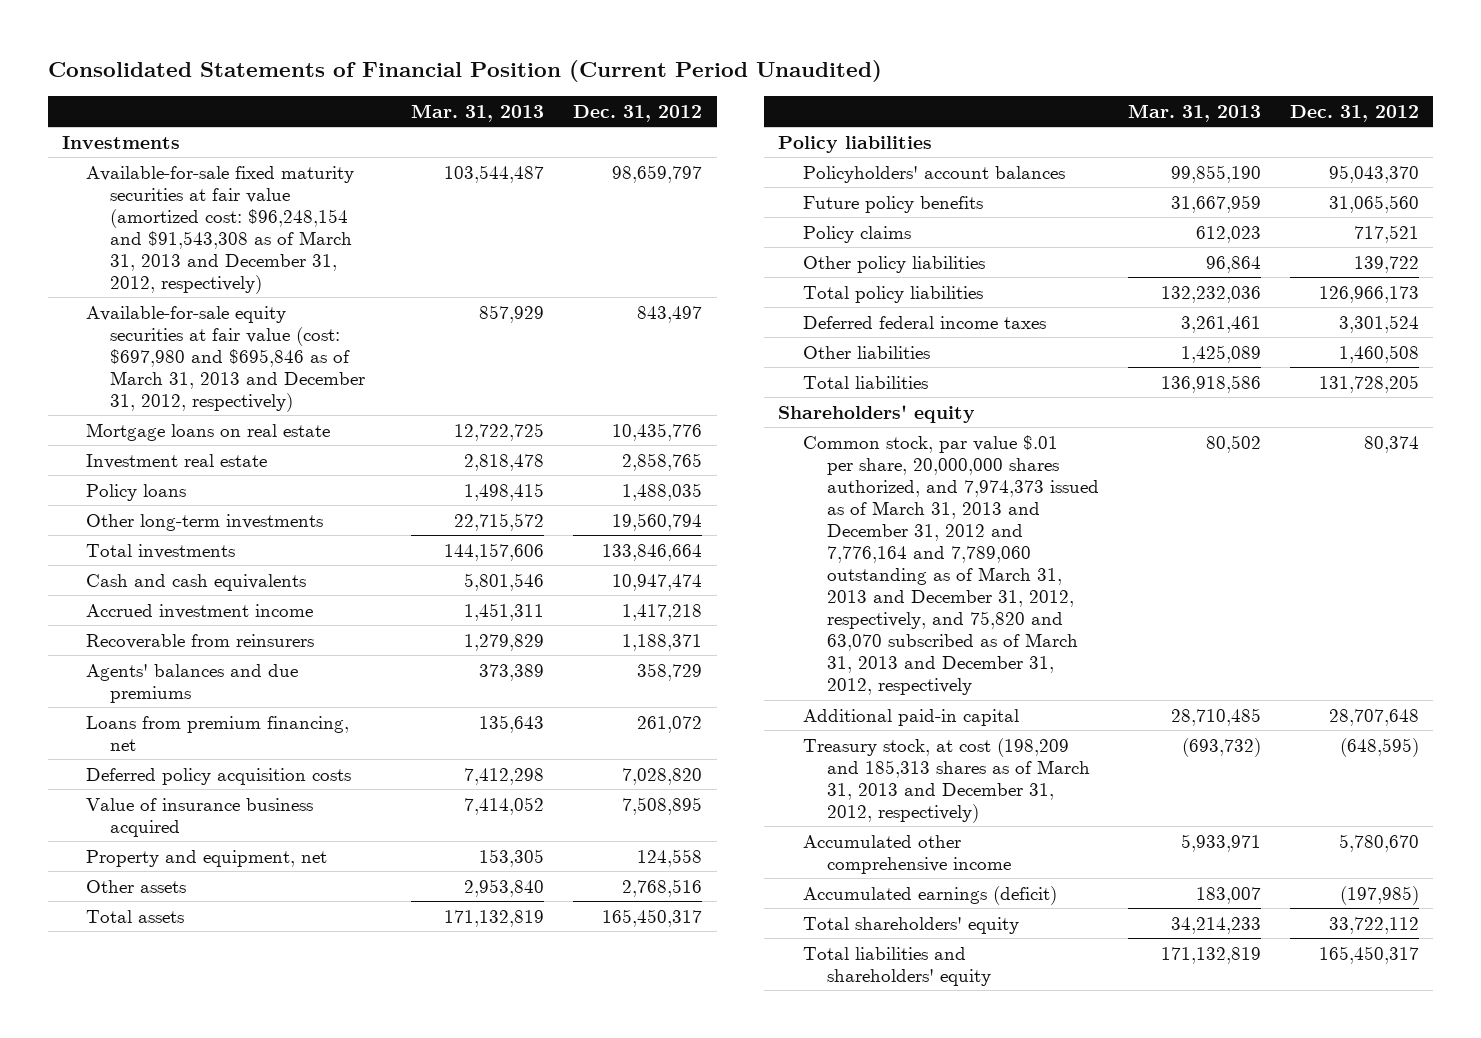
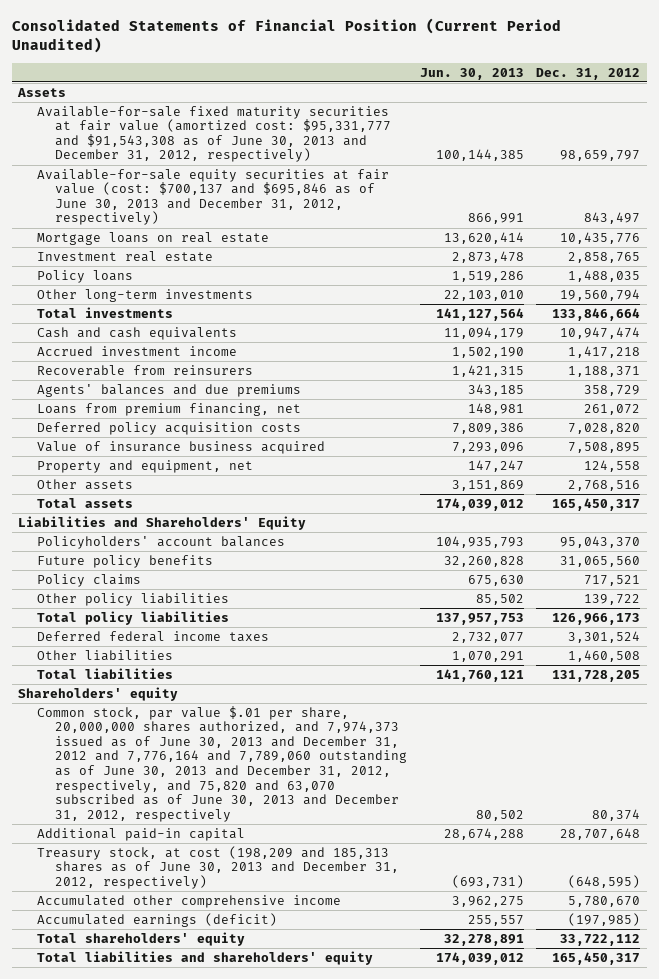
- | Mar. 31, 2013 | Dec. 31, 2012
+ | Jun. 30, 2013 | Dec. 31, 2012
- Investments
- Available-for-sale fixed maturity securities at fair value (amortized cost: $96,248,154 and $91,543,308 as of March 31, 2013 and December 31, 2012, respectively) | 103,544,487 | 98,659,797
- Available-for-sale equity securities at fair value (cost: $697,980 and $695,846 as of March 31, 2013 and December 31, 2012, respectively) | 857,929 | 843,497
+ Assets
+ Available-for-sale fixed maturity securities at fair value (amortized cost: $95,331,777 and $91,543,308 as of June 30, 2013 and December 31, 2012, respectively) | 100,144,385 | 98,659,797
+ Available-for-sale equity securities at fair value (cost: $700,137 and $695,846 as of June 30, 2013 and December 31, 2012, respectively) | 866,991 | 843,497
- Policy liabilities
+ Liabilities and Shareholders' Equity
- Common stock, par value $.01 per share, 20,000,000 shares authorized, and 7,974,373 issued as of March 31, 2013 and December 31, 2012 and 7,776,164 and 7,789,060 outstanding as of March 31, 2013 and December 31, 2012, respectively, and 75,820 and 63,070 subscribed as of March 31, 2013 and December 31, 2012, respectively | 80,502 | 80,374
+ Common stock, par value $.01 per share, 20,000,000 shares authorized, and 7,974,373 issued as of June 30, 2013 and December 31, 2012 and 7,776,164 and 7,789,060 outstanding as of June 30, 2013 and December 31, 2012, respectively, and 75,820 and 63,070 subscribed as of June 30, 2013 and December 31, 2012, respectively | 80,502 | 80,374
- Treasury stock, at cost (198,209 and 185,313 shares as of March 31, 2013 and December 31, 2012, respectively) | (693,732) | (648,595)
+ Treasury stock, at cost (198,209 and 185,313 shares as of June 30, 2013 and December 31, 2012, respectively) | (693,731) | (648,595)

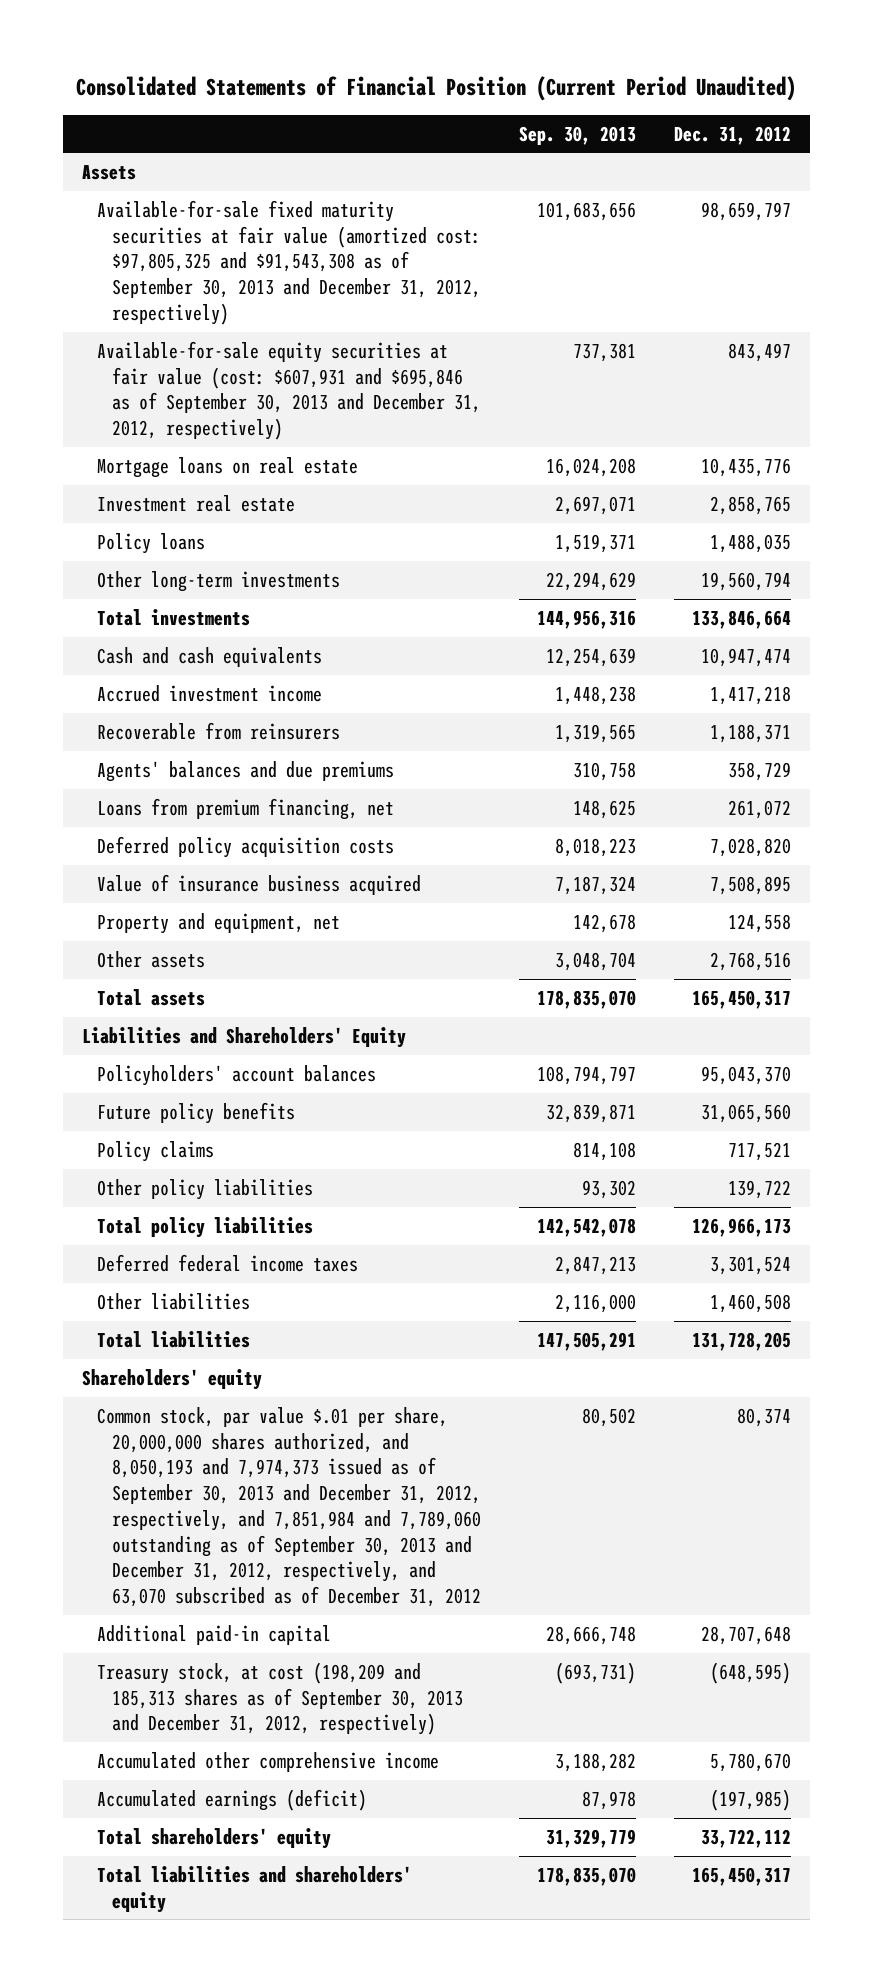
- | Jun. 30, 2013 | Dec. 31, 2012
+ | Sep. 30, 2013 | Dec. 31, 2012
- Available-for-sale fixed maturity securities at fair value (amortized cost: $95,331,777 and $91,543,308 as of June 30, 2013 and December 31, 2012, respectively) | 100,144,385 | 98,659,797
- Available-for-sale equity securities at fair value (cost: $700,137 and $695,846 as of June 30, 2013 and December 31, 2012, respectively) | 866,991 | 843,497
+ Available-for-sale fixed maturity securities at fair value (amortized cost: $97,805,325 and $91,543,308 as of September 30, 2013 and December 31, 2012, respectively) | 101,683,656 | 98,659,797
+ Available-for-sale equity securities at fair value (cost: $607,931 and $695,846 as of September 30, 2013 and December 31, 2012, respectively) | 737,381 | 843,497
- Common stock, par value $.01 per share, 20,000,000 shares authorized, and 7,974,373 issued as of June 30, 2013 and December 31, 2012 and 7,776,164 and 7,789,060 outstanding as of June 30, 2013 and December 31, 2012, respectively, and 75,820 and 63,070 subscribed as of June 30, 2013 and December 31, 2012, respectively | 80,502 | 80,374
+ Common stock, par value $.01 per share, 20,000,000 shares authorized, and 8,050,193 and 7,974,373 issued as of September 30, 2013 and December 31, 2012, respectively, and 7,851,984 and 7,789,060 outstanding as of September 30, 2013 and December 31, 2012, respectively, and 63,070 subscribed as of December 31, 2012 | 80,502 | 80,374
- Treasury stock, at cost (198,209 and 185,313 shares as of June 30, 2013 and December 31, 2012, respectively) | (693,731) | (648,595)
+ Treasury stock, at cost (198,209 and 185,313 shares as of September 30, 2013 and December 31, 2012, respectively) | (693,731) | (648,595)

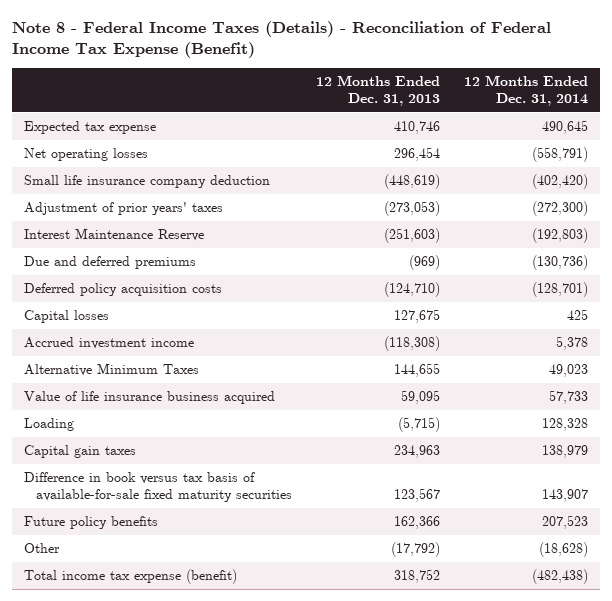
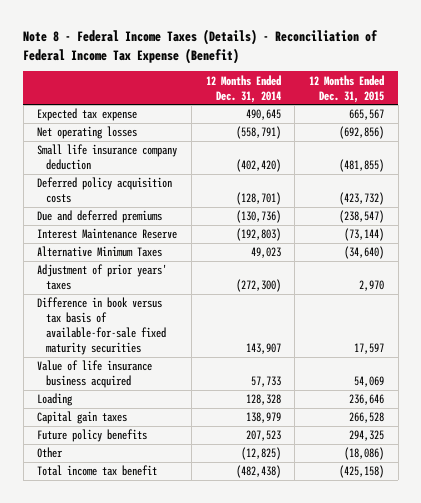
- | 12 Months Ended Dec. 31, 2013 | 12 Months Ended Dec. 31, 2014
+ | 12 Months Ended Dec. 31, 2014 | 12 Months Ended Dec. 31, 2015
- Capital losses | 127,675 | 425
- Accrued investment income | (118,308) | 5,378
moved down: Due and deferred premiums | (130,736) | (238,547)
moved down: Interest Maintenance Reserve | (192,803) | (73,144)
moved down: Adjustment of prior years' taxes | (272,300) | 2,970
moved up: Difference in book versus tax basis of available-for-sale fixed maturity securities | 143,907 | 17,597
- Other | (17,792) | (18,628)
- Total income tax expense (benefit) | 318,752 | (482,438)
+ Other | (12,825) | (18,086)
+ Total income tax benefit | (482,438) | (425,158)

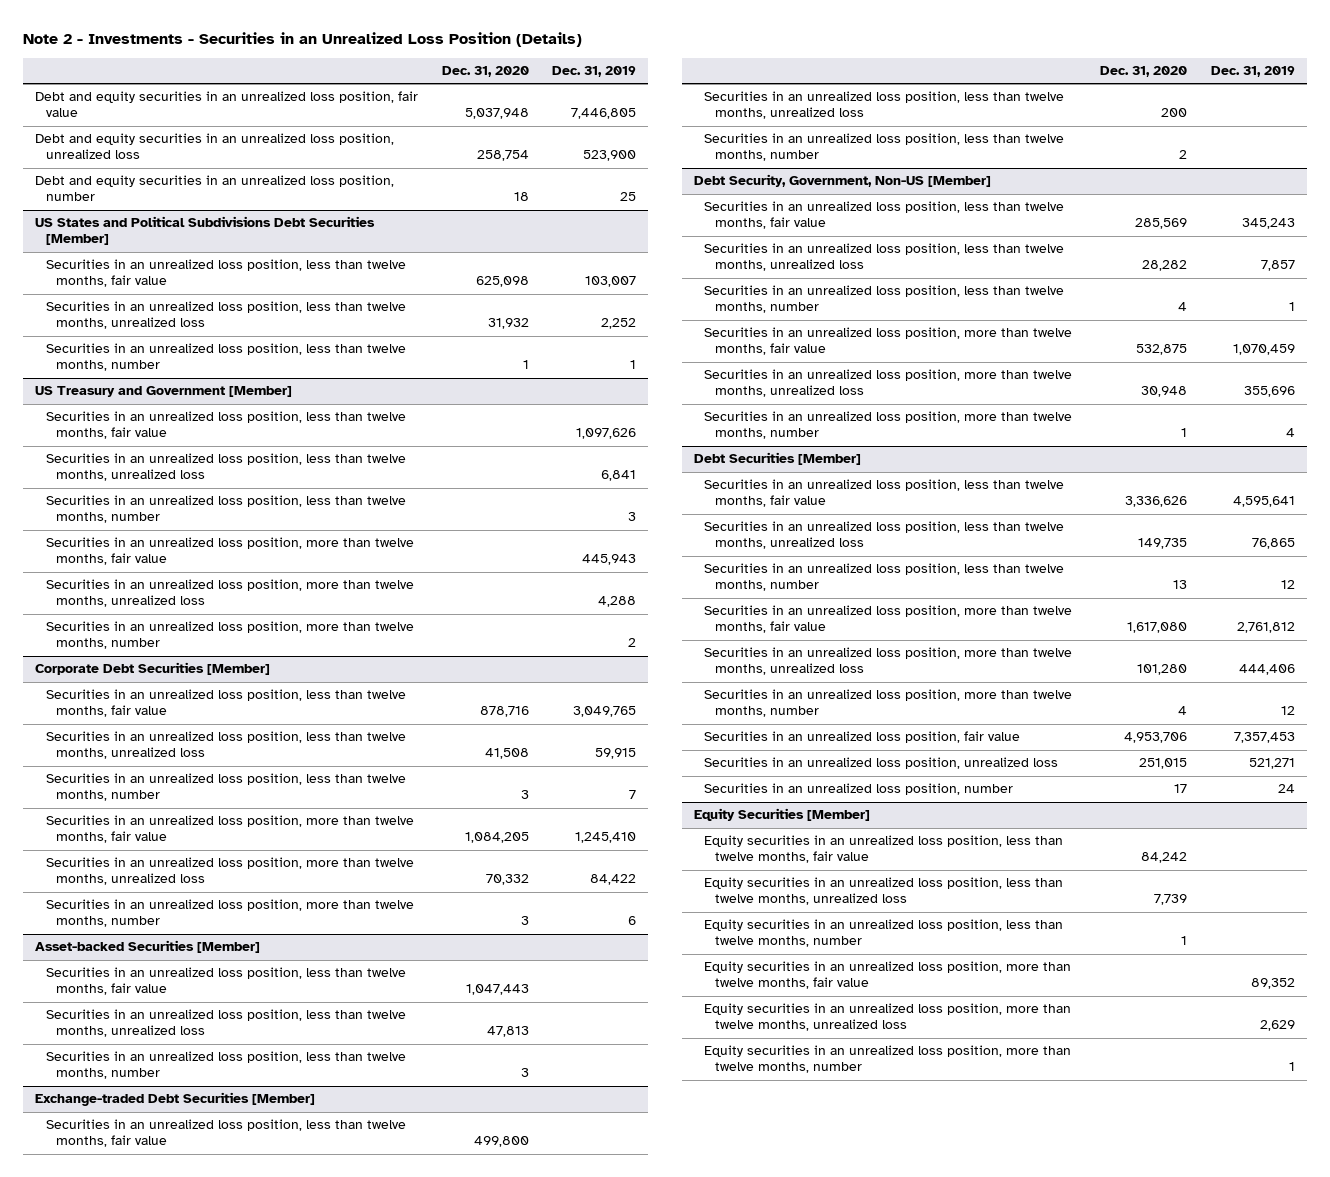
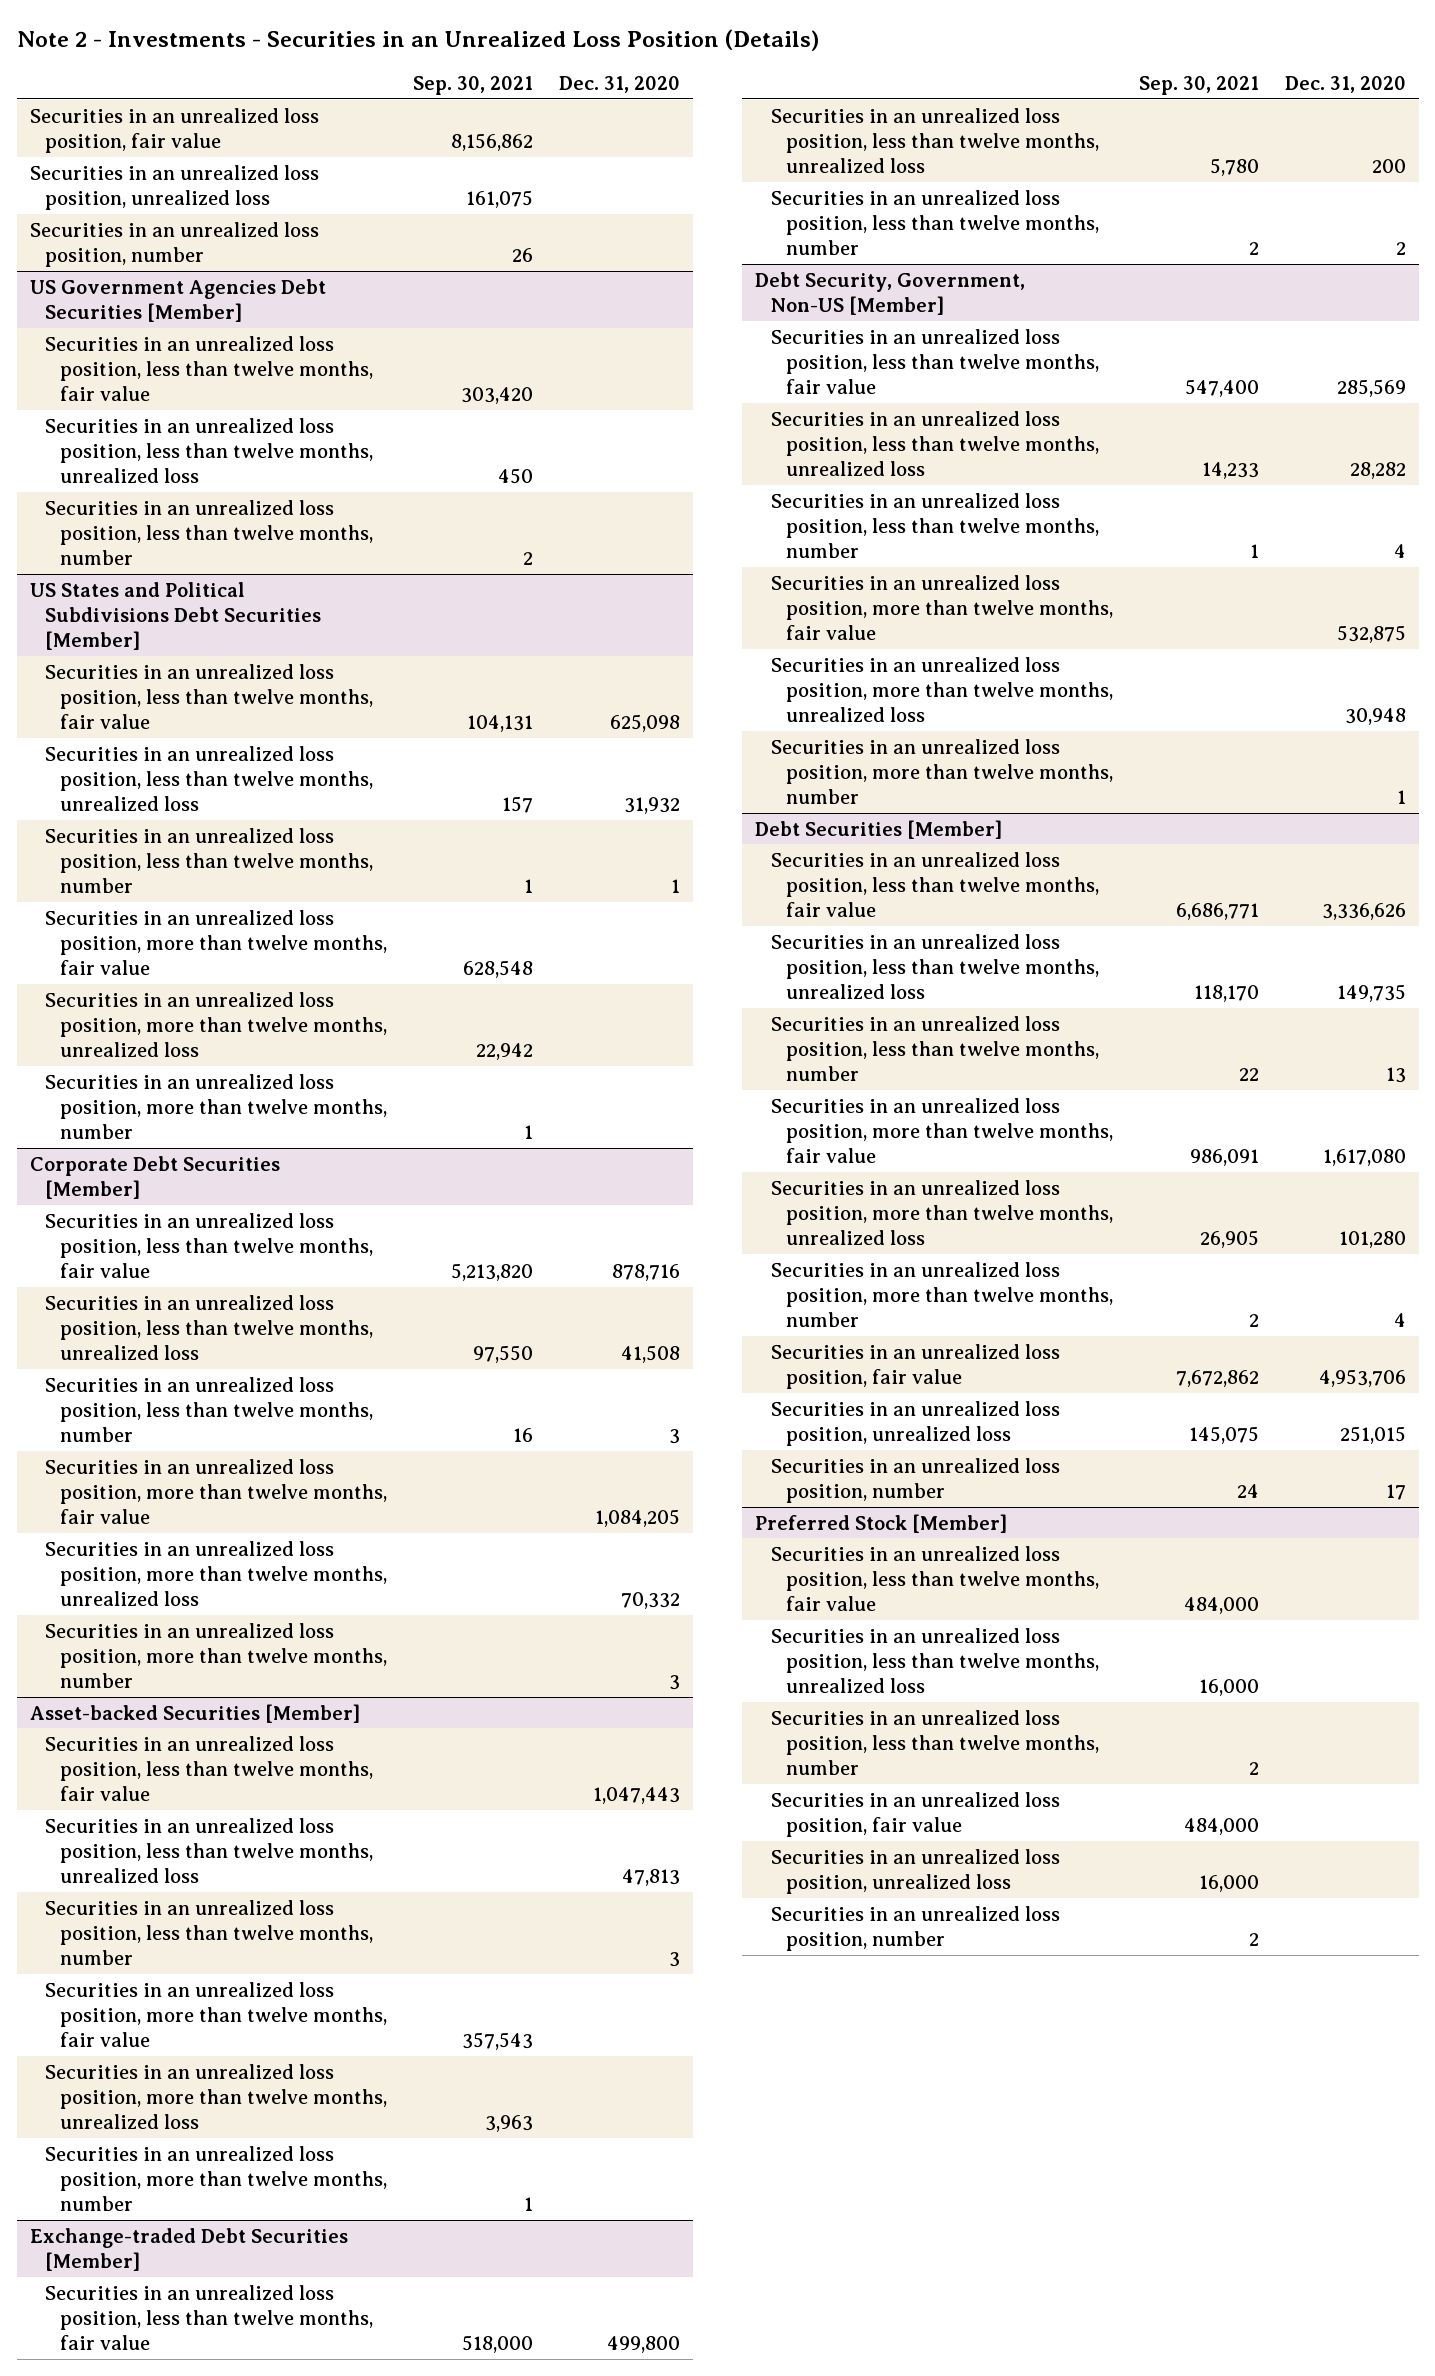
- | Dec. 31, 2020 | Dec. 31, 2019
+ | Sep. 30, 2021 | Dec. 31, 2020
- Debt and equity securities in an unrealized loss position, fair value | 5,037,948 | 7,446,805
- Debt and equity securities in an unrealized loss position, unrealized loss | 258,754 | 523,900
- Debt and equity securities in an unrealized loss position, number | 18 | 25
+ Securities in an unrealized loss position, fair value | 8,156,862 |
+ Securities in an unrealized loss position, unrealized loss | 161,075 |
+ Securities in an unrealized loss position, number | 26 |
+ US Government Agencies Debt Securities [Member]
+ Securities in an unrealized loss position, less than twelve months, fair value | 303,420 |
+ Securities in an unrealized loss position, less than twelve months, unrealized loss | 450 |
+ Securities in an unrealized loss position, less than twelve months, number | 2 |
- US Treasury and Government [Member]
- Securities in an unrealized loss position, less than twelve months, fair value | | 1,097,626
- Securities in an unrealized loss position, less than twelve months, unrealized loss | | 6,841
- Securities in an unrealized loss position, less than twelve months, number | | 3
@ Asset-backed Securities [Member]
+ Securities in an unrealized loss position, more than twelve months, fair value | 357,543 |
+ Securities in an unrealized loss position, more than twelve months, unrealized loss | 3,963 |
+ Securities in an unrealized loss position, more than twelve months, number | 1 |
- Equity Securities [Member]
- Equity securities in an unrealized loss position, less than twelve months, fair value | 84,242 |
- Equity securities in an unrealized loss position, less than twelve months, unrealized loss | 7,739 |
- Equity securities in an unrealized loss position, less than twelve months, number | 1 |
- Equity securities in an unrealized loss position, more than twelve months, fair value | | 89,352
- Equity securities in an unrealized loss position, more than twelve months, unrealized loss | | 2,629
- Equity securities in an unrealized loss position, more than twelve months, number | | 1
+ Preferred Stock [Member]
+ Securities in an unrealized loss position, less than twelve months, fair value | 484,000 |
+ Securities in an unrealized loss position, less than twelve months, unrealized loss | 16,000 |
+ Securities in an unrealized loss position, less than twelve months, number | 2 |
+ Securities in an unrealized loss position, fair value | 484,000 |
+ Securities in an unrealized loss position, unrealized loss | 16,000 |
+ Securities in an unrealized loss position, number | 2 |

